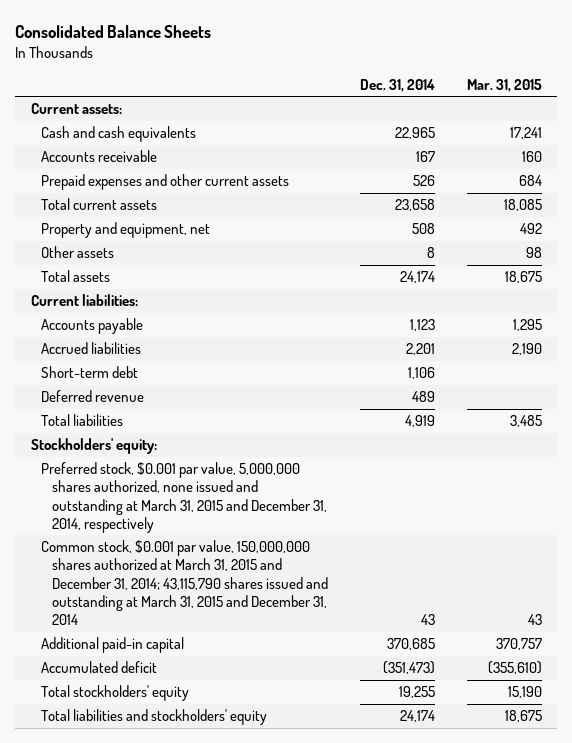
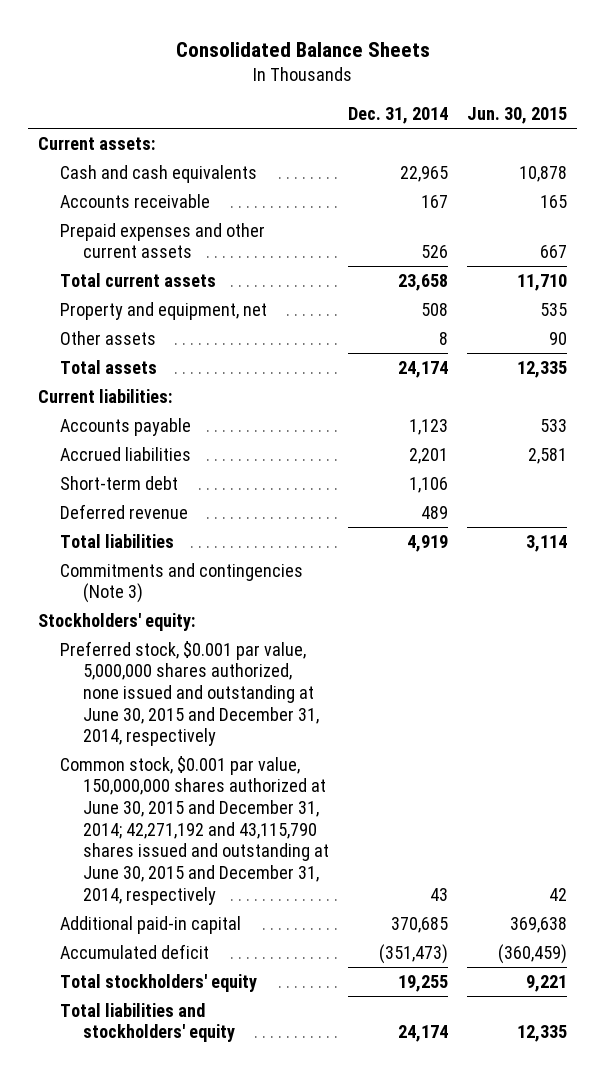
- | Dec. 31, 2014 | Mar. 31, 2015
+ | Dec. 31, 2014 | Jun. 30, 2015
+ Commitments and contingencies (Note 3)
- Preferred stock, $0.001 par value, 5,000,000 shares authorized, none issued and outstanding at March 31, 2015 and December 31, 2014, respectively
- Common stock, $0.001 par value, 150,000,000 shares authorized at March 31, 2015 and December 31, 2014; 43,115,790 shares issued and outstanding at March 31, 2015 and December 31, 2014 | 43 | 43
+ Preferred stock, $0.001 par value, 5,000,000 shares authorized, none issued and outstanding at June 30, 2015 and December 31, 2014, respectively
+ Common stock, $0.001 par value, 150,000,000 shares authorized at June 30, 2015 and December 31, 2014; 42,271,192 and 43,115,790 shares issued and outstanding at June 30, 2015 and December 31, 2014, respectively | 43 | 42

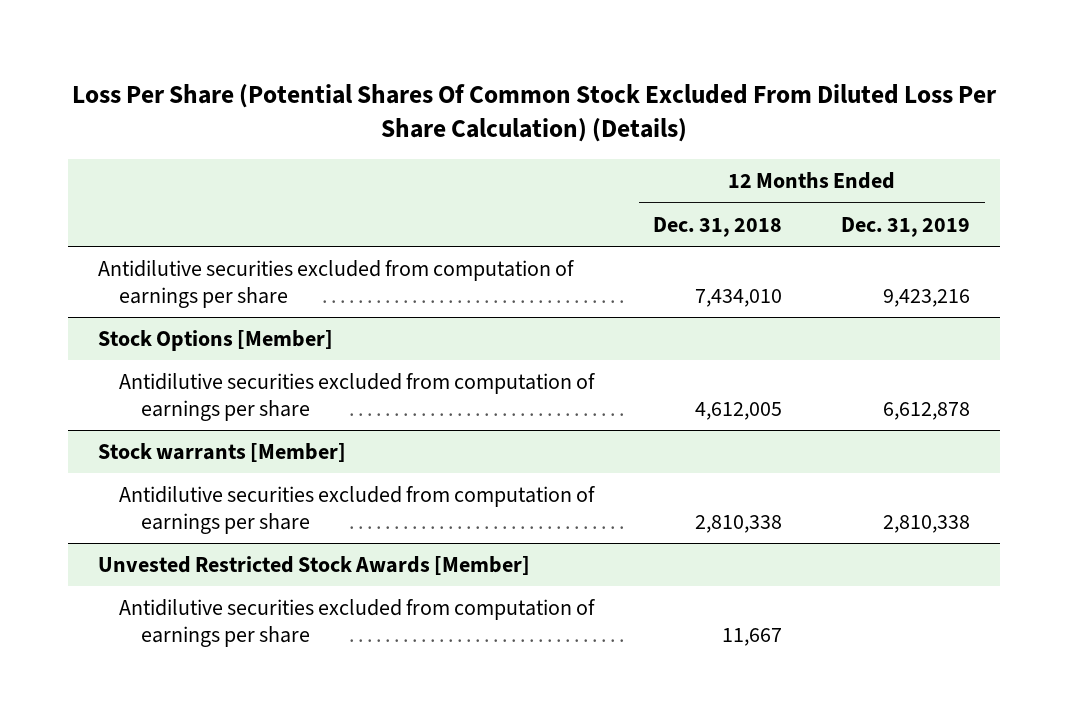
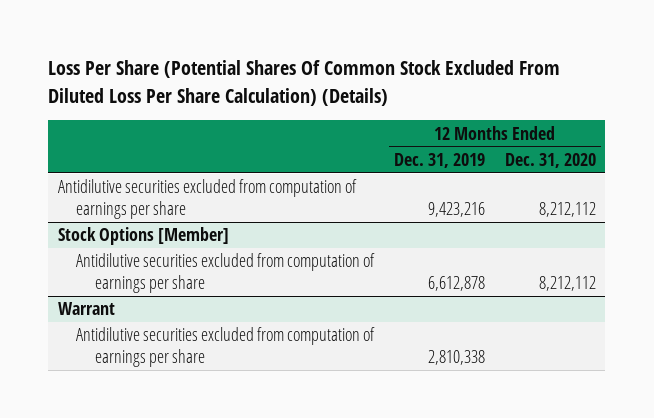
- | 12 Months Ended Dec. 31, 2018 | 12 Months Ended Dec. 31, 2019
+ | 12 Months Ended Dec. 31, 2019 | 12 Months Ended Dec. 31, 2020
- Stock warrants [Member]
+ Warrant
- Unvested Restricted Stock Awards [Member]
- Antidilutive securities excluded from computation of earnings per share | 11,667 |

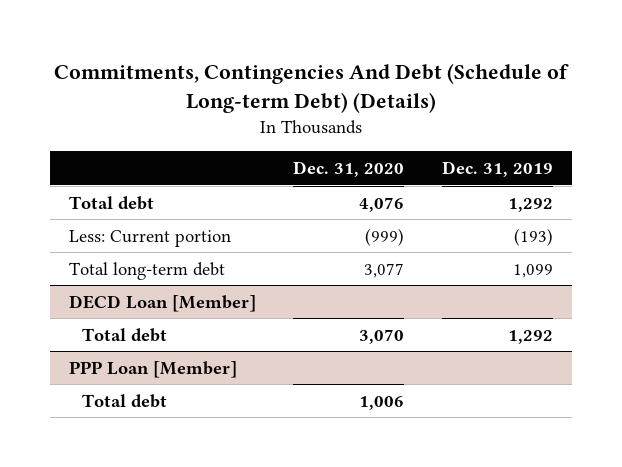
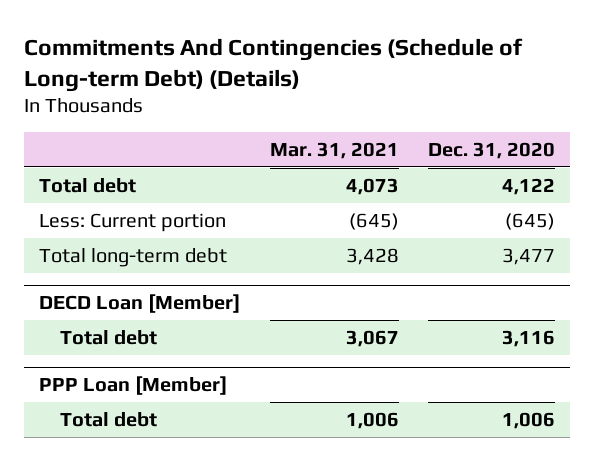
- Commitments, Contingencies And Debt (Schedule of Long-term Debt) (Details)
+ Commitments And Contingencies (Schedule of Long-term Debt) (Details)
- | Dec. 31, 2020 | Dec. 31, 2019
+ | Mar. 31, 2021 | Dec. 31, 2020
- Total debt | 4,076 | 1,292
- Less: Current portion | (999) | (193)
- Total long-term debt | 3,077 | 1,099
+ Total debt | 4,073 | 4,122
+ Less: Current portion | (645) | (645)
+ Total long-term debt | 3,428 | 3,477
@ DECD Loan [Member]
- Total debt | 3,070 | 1,292
+ Total debt | 3,067 | 3,116

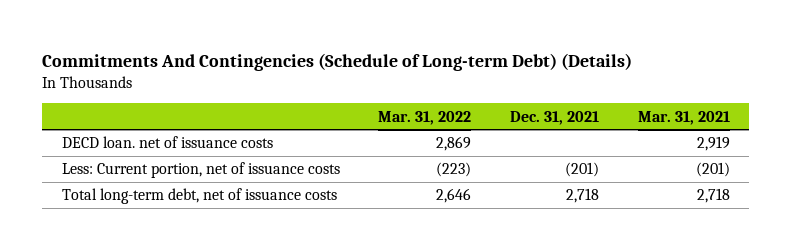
- | Mar. 31, 2021 | Dec. 31, 2020
+ | Mar. 31, 2022 | Dec. 31, 2021 | Mar. 31, 2021
- Total debt | 4,073 | 4,122
- Less: Current portion | (645) | (645)
- Total long-term debt | 3,428 | 3,477
- DECD Loan [Member]
- Total debt | 3,067 | 3,116
- PPP Loan [Member]
- Total debt | 1,006 | 1,006
+ DECD loan. net of issuance costs | 2,869 | | 2,919
+ Less: Current portion, net of issuance costs | (223) | (201) | (201)
+ Total long-term debt, net of issuance costs | 2,646 | 2,718 | 2,718

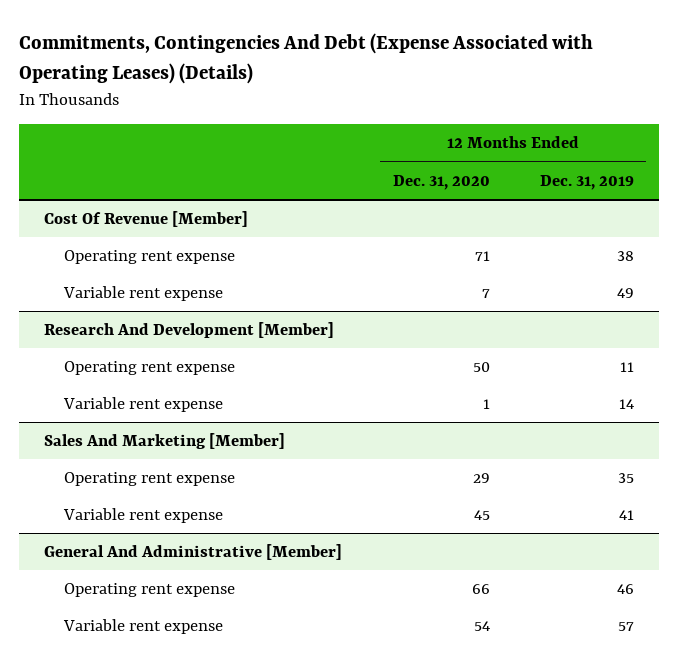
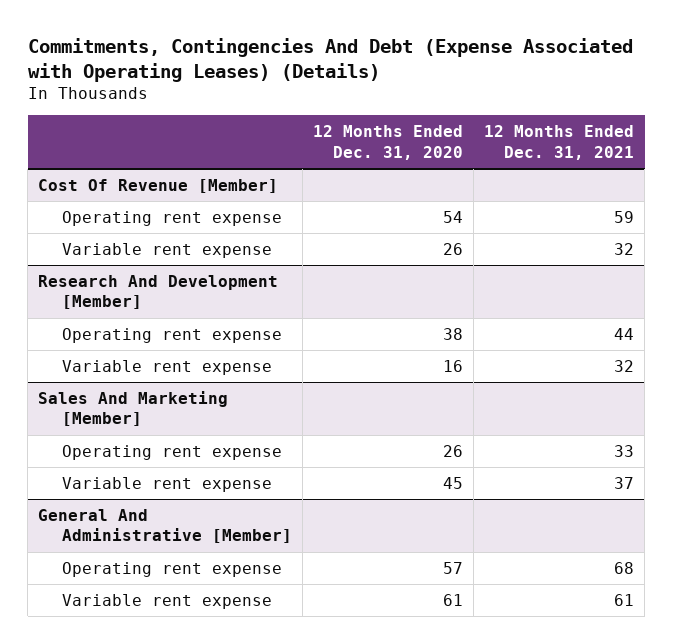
- | 12 Months Ended Dec. 31, 2020 | 12 Months Ended Dec. 31, 2019
+ | 12 Months Ended Dec. 31, 2020 | 12 Months Ended Dec. 31, 2021
@ Cost Of Revenue [Member]
- Operating rent expense | 71 | 38
- Variable rent expense | 7 | 49
+ Operating rent expense | 54 | 59
+ Variable rent expense | 26 | 32
@ Research And Development [Member]
- Operating rent expense | 50 | 11
- Variable rent expense | 1 | 14
+ Operating rent expense | 38 | 44
+ Variable rent expense | 16 | 32
@ Sales And Marketing [Member]
- Operating rent expense | 29 | 35
+ Operating rent expense | 26 | 33
@ General And Administrative [Member]
- Operating rent expense | 66 | 46
- Variable rent expense | 54 | 57
+ Operating rent expense | 57 | 68
+ Variable rent expense | 61 | 61

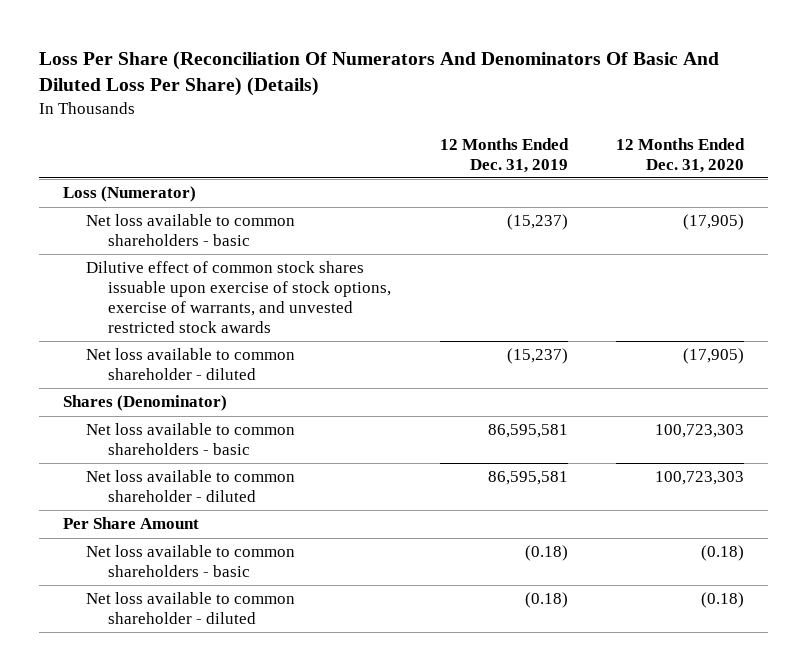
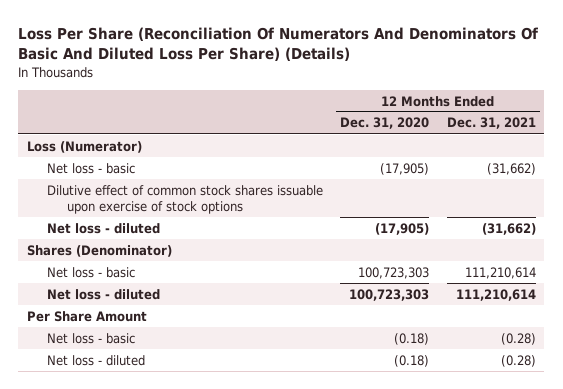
- | 12 Months Ended Dec. 31, 2019 | 12 Months Ended Dec. 31, 2020
+ | 12 Months Ended Dec. 31, 2020 | 12 Months Ended Dec. 31, 2021
- Net loss available to common shareholders - basic | (15,237) | (17,905)
- Dilutive effect of common stock shares issuable upon exercise of stock options, exercise of warrants, and unvested restricted stock awards
- Net loss available to common shareholder - diluted | (15,237) | (17,905)
+ Net loss - basic | (17,905) | (31,662)
+ Dilutive effect of common stock shares issuable upon exercise of stock options
+ Net loss - diluted | (17,905) | (31,662)
- Net loss available to common shareholders - basic | 86,595,581 | 100,723,303
- Net loss available to common shareholder - diluted | 86,595,581 | 100,723,303
+ Net loss - basic | 100,723,303 | 111,210,614
+ Net loss - diluted | 100,723,303 | 111,210,614
- Net loss available to common shareholders - basic | (0.18) | (0.18)
- Net loss available to common shareholder - diluted | (0.18) | (0.18)
+ Net loss - basic | (0.18) | (0.28)
+ Net loss - diluted | (0.18) | (0.28)

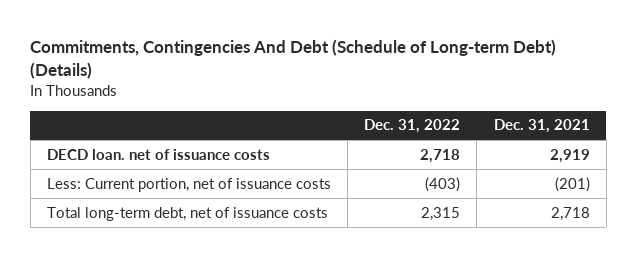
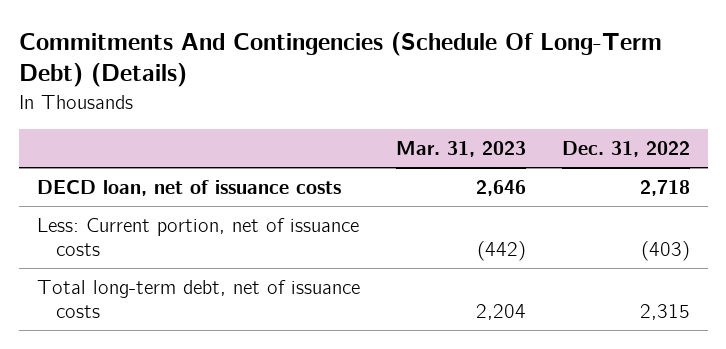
- Commitments, Contingencies And Debt (Schedule of Long-term Debt) (Details)
+ Commitments And Contingencies (Schedule Of Long-Term Debt) (Details)
- | Dec. 31, 2022 | Dec. 31, 2021
+ | Mar. 31, 2023 | Dec. 31, 2022
- DECD loan. net of issuance costs | 2,718 | 2,919
+ DECD loan, net of issuance costs | 2,646 | 2,718

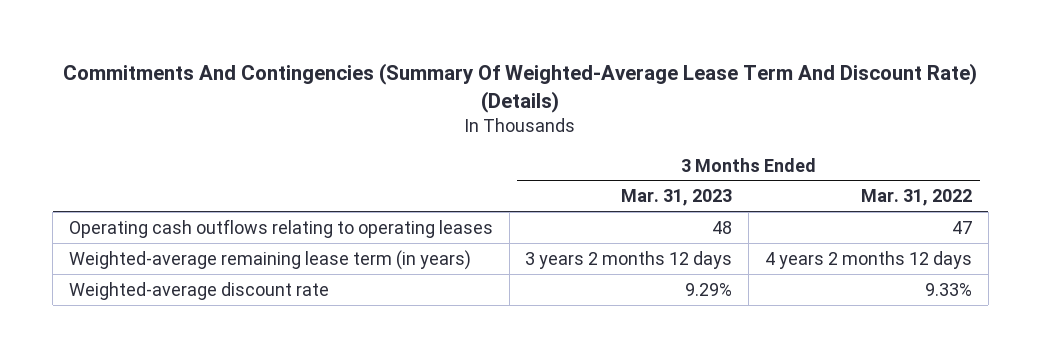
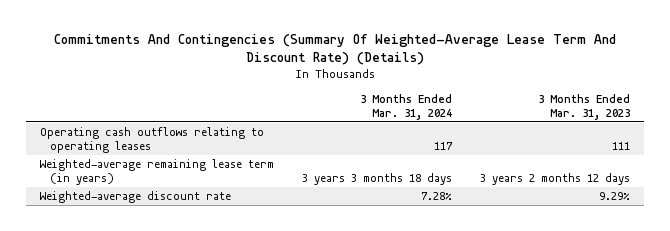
- | 3 Months Ended Mar. 31, 2023 | 3 Months Ended Mar. 31, 2022
+ | 3 Months Ended Mar. 31, 2024 | 3 Months Ended Mar. 31, 2023
- Operating cash outflows relating to operating leases | 48 | 47
+ Operating cash outflows relating to operating leases | 117 | 111

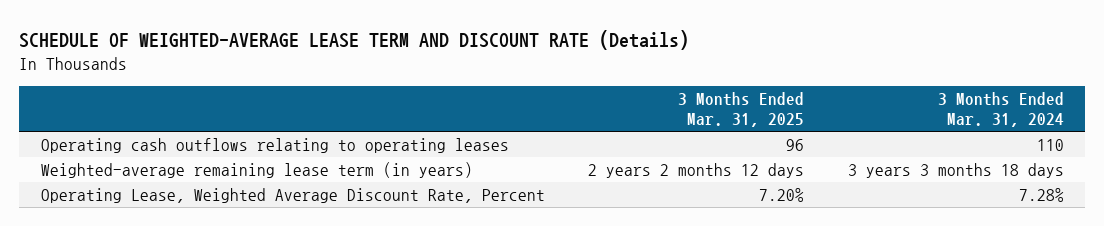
- Commitments And Contingencies (Summary Of Weighted-Average Lease Term And Discount Rate) (Details)
+ SCHEDULE OF WEIGHTED-AVERAGE LEASE TERM AND DISCOUNT RATE (Details)
- | 3 Months Ended Mar. 31, 2024 | 3 Months Ended Mar. 31, 2023
+ | 3 Months Ended Mar. 31, 2025 | 3 Months Ended Mar. 31, 2024
- Operating cash outflows relating to operating leases | 117 | 111
+ Operating cash outflows relating to operating leases | 96 | 110
- Weighted-average discount rate | 7.28% | 9.29%
+ Operating Lease, Weighted Average Discount Rate, Percent | 7.20% | 7.28%

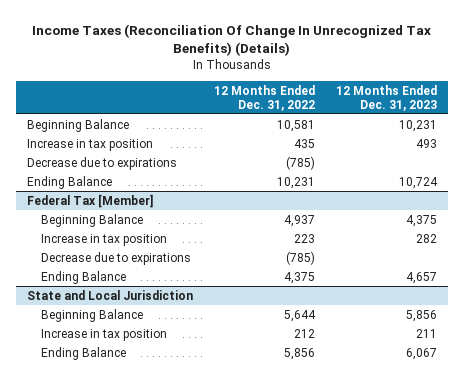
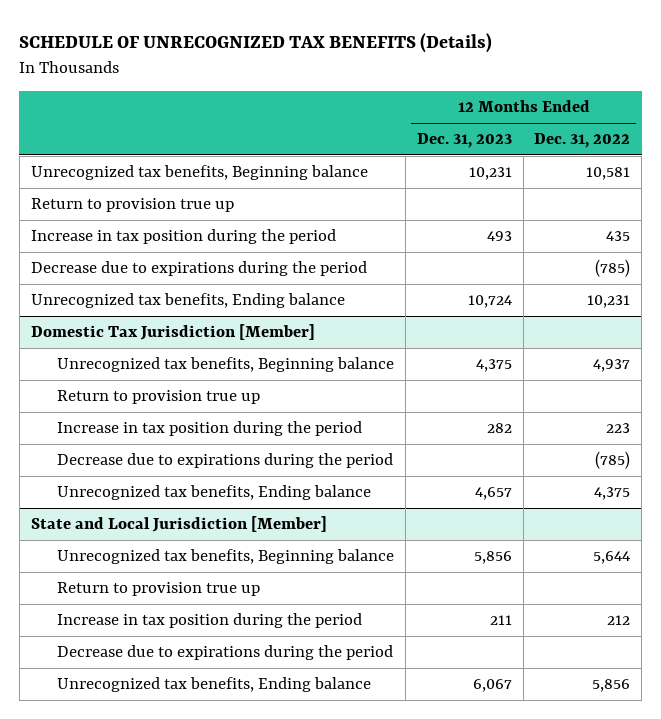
- Income Taxes (Reconciliation Of Change In Unrecognized Tax Benefits) (Details)
+ SCHEDULE OF UNRECOGNIZED TAX BENEFITS (Details)
- | 12 Months Ended Dec. 31, 2022 | 12 Months Ended Dec. 31, 2023
+ | 12 Months Ended Dec. 31, 2023 | 12 Months Ended Dec. 31, 2022
- Beginning Balance | 10,581 | 10,231
- Increase in tax position | 435 | 493
- Decrease due to expirations | (785) |
- Ending Balance | 10,231 | 10,724
- Federal Tax [Member]
- Beginning Balance | 4,937 | 4,375
- Increase in tax position | 223 | 282
- Decrease due to expirations | (785) |
- Ending Balance | 4,375 | 4,657
- State and Local Jurisdiction
- Beginning Balance | 5,644 | 5,856
- Increase in tax position | 212 | 211
- Ending Balance | 5,856 | 6,067
+ Unrecognized tax benefits, Beginning balance | 10,231 | 10,581
+ Return to provision true up
+ Increase in tax position during the period | 493 | 435
+ Decrease due to expirations during the period | | (785)
+ Unrecognized tax benefits, Ending balance | 10,724 | 10,231
+ Domestic Tax Jurisdiction [Member]
+ Unrecognized tax benefits, Beginning balance | 4,375 | 4,937
+ Return to provision true up
+ Increase in tax position during the period | 282 | 223
+ Decrease due to expirations during the period | | (785)
+ Unrecognized tax benefits, Ending balance | 4,657 | 4,375
+ State and Local Jurisdiction [Member]
+ Unrecognized tax benefits, Beginning balance | 5,856 | 5,644
+ Return to provision true up
+ Increase in tax position during the period | 211 | 212
+ Decrease due to expirations during the period
+ Unrecognized tax benefits, Ending balance | 6,067 | 5,856

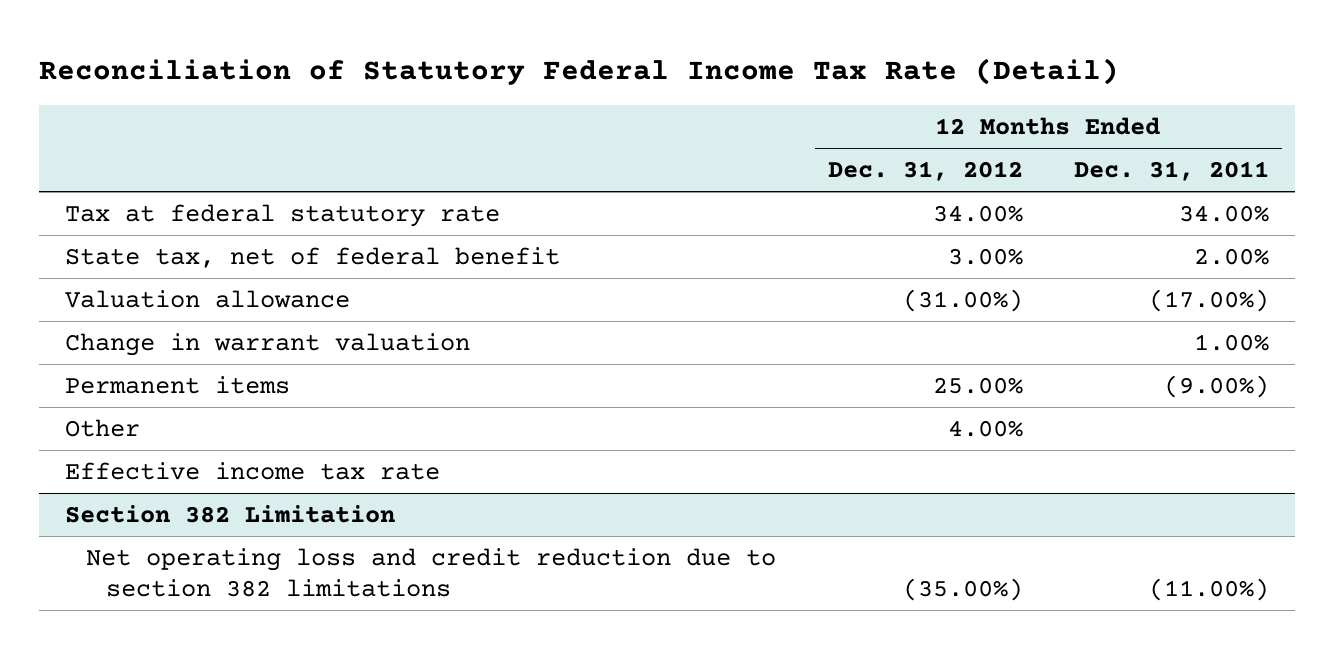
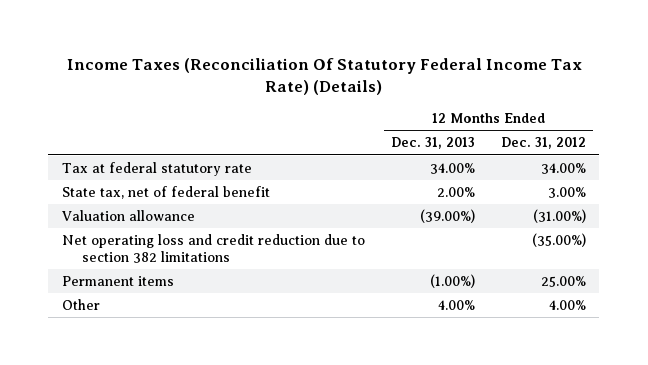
- Reconciliation of Statutory Federal Income Tax Rate (Detail)
+ Income Taxes (Reconciliation Of Statutory Federal Income Tax Rate) (Details)
- | 12 Months Ended Dec. 31, 2012 | 12 Months Ended Dec. 31, 2011
+ | 12 Months Ended Dec. 31, 2013 | 12 Months Ended Dec. 31, 2012
- Change in warrant valuation | | 1.00%
+ Net operating loss and credit reduction due to section 382 limitations | | (35.00%)
- Effective income tax rate
- Section 382 Limitation
- Net operating loss and credit reduction due to section 382 limitations | (35.00%) | (11.00%)

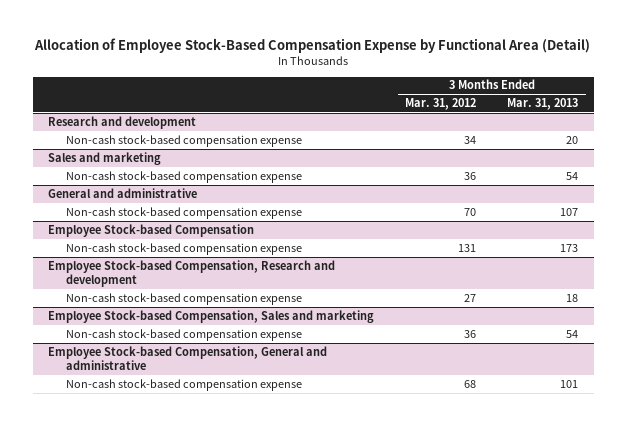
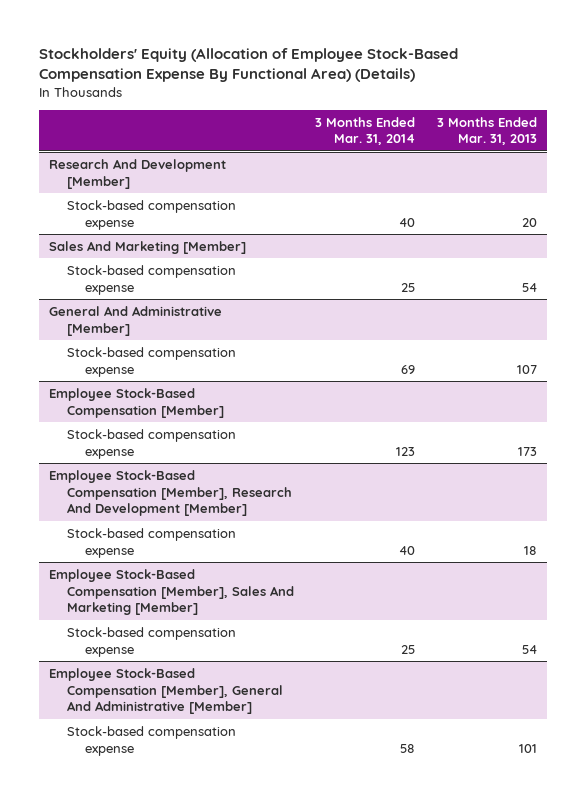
- Allocation of Employee Stock-Based Compensation Expense by Functional Area (Detail)
+ Stockholders' Equity (Allocation of Employee Stock-Based Compensation Expense By Functional Area) (Details)
- | 3 Months Ended Mar. 31, 2012 | 3 Months Ended Mar. 31, 2013
+ | 3 Months Ended Mar. 31, 2014 | 3 Months Ended Mar. 31, 2013
- Research and development
- Non-cash stock-based compensation expense | 34 | 20
- Sales and marketing
- Non-cash stock-based compensation expense | 36 | 54
- General and administrative
- Non-cash stock-based compensation expense | 70 | 107
- Employee Stock-based Compensation
- Non-cash stock-based compensation expense | 131 | 173
- Employee Stock-based Compensation, Research and development
- Non-cash stock-based compensation expense | 27 | 18
- Employee Stock-based Compensation, Sales and marketing
- Non-cash stock-based compensation expense | 36 | 54
- Employee Stock-based Compensation, General and administrative
- Non-cash stock-based compensation expense | 68 | 101
+ Research And Development [Member]
+ Stock-based compensation expense | 40 | 20
+ Sales And Marketing [Member]
+ Stock-based compensation expense | 25 | 54
+ General And Administrative [Member]
+ Stock-based compensation expense | 69 | 107
+ Employee Stock-Based Compensation [Member]
+ Stock-based compensation expense | 123 | 173
+ Employee Stock-Based Compensation [Member], Research And Development [Member]
+ Stock-based compensation expense | 40 | 18
+ Employee Stock-Based Compensation [Member], Sales And Marketing [Member]
+ Stock-based compensation expense | 25 | 54
+ Employee Stock-Based Compensation [Member], General And Administrative [Member]
+ Stock-based compensation expense | 58 | 101

